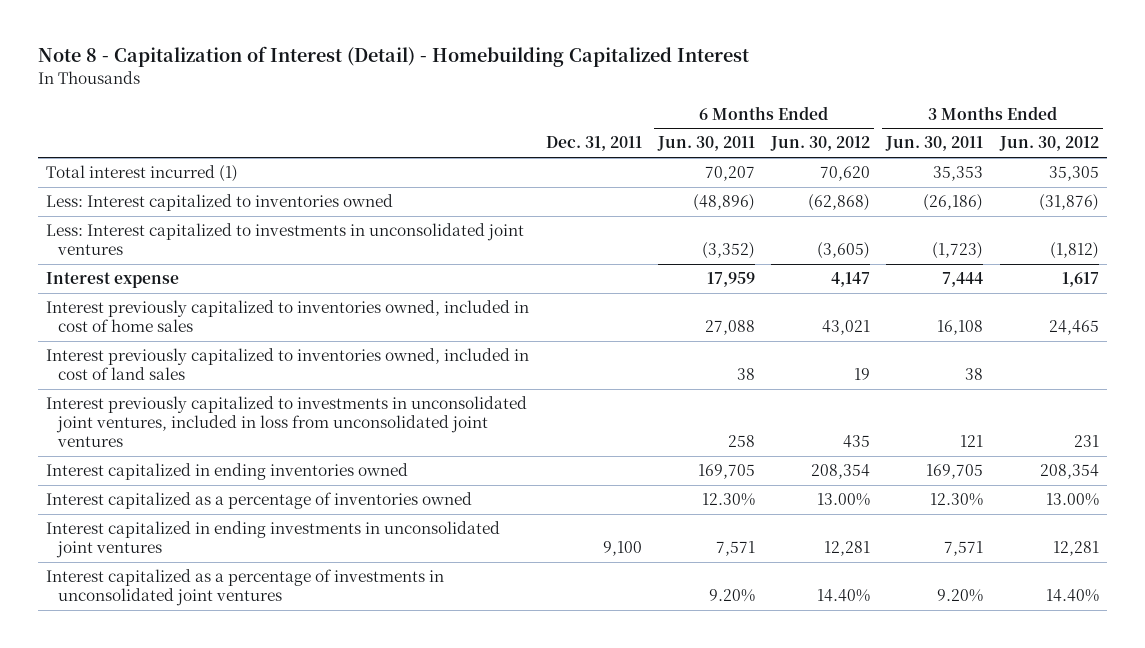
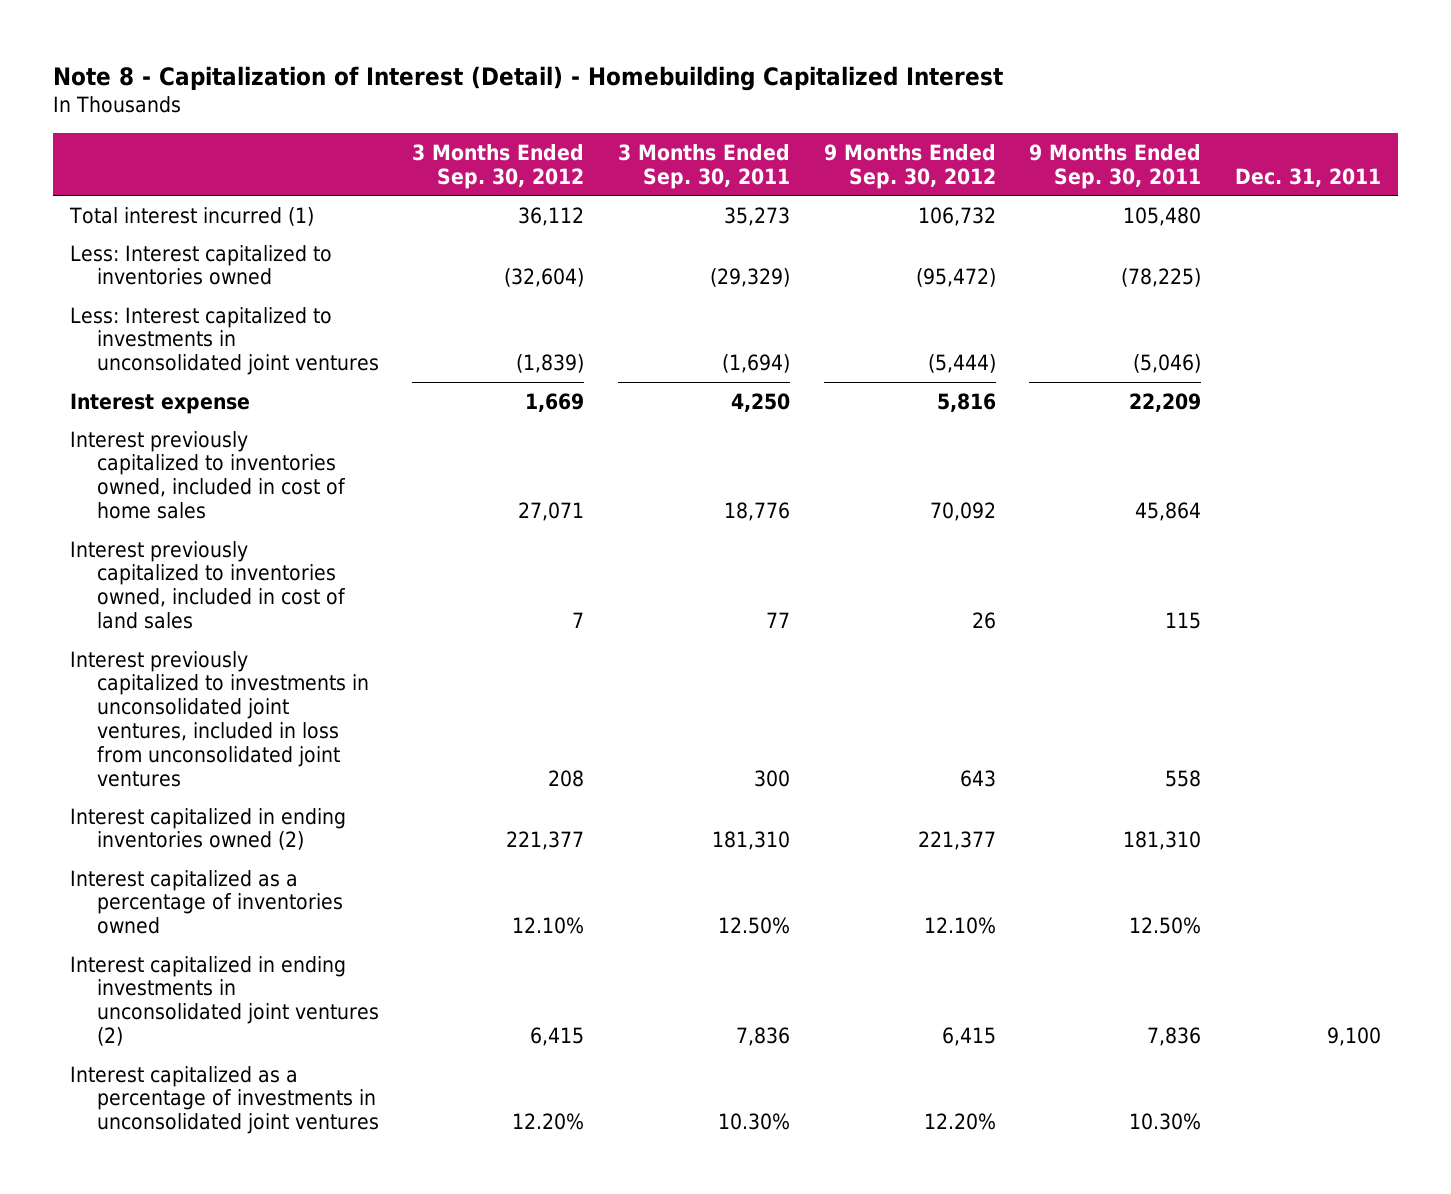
- | Dec. 31, 2011 | 6 Months Ended Jun. 30, 2011 | 6 Months Ended Jun. 30, 2012 | 3 Months Ended Jun. 30, 2011 | 3 Months Ended Jun. 30, 2012
+ | 3 Months Ended Sep. 30, 2012 | 3 Months Ended Sep. 30, 2011 | 9 Months Ended Sep. 30, 2012 | 9 Months Ended Sep. 30, 2011 | Dec. 31, 2011
- Interest capitalized in ending inventories owned | | 169,705 | 208,354 | 169,705 | 208,354
+ Interest capitalized in ending inventories owned (2) | 221,377 | 181,310 | 221,377 | 181,310 |
- Interest capitalized in ending investments in unconsolidated joint ventures | 9,100 | 7,571 | 12,281 | 7,571 | 12,281
+ Interest capitalized in ending investments in unconsolidated joint ventures (2) | 6,415 | 7,836 | 6,415 | 7,836 | 9,100

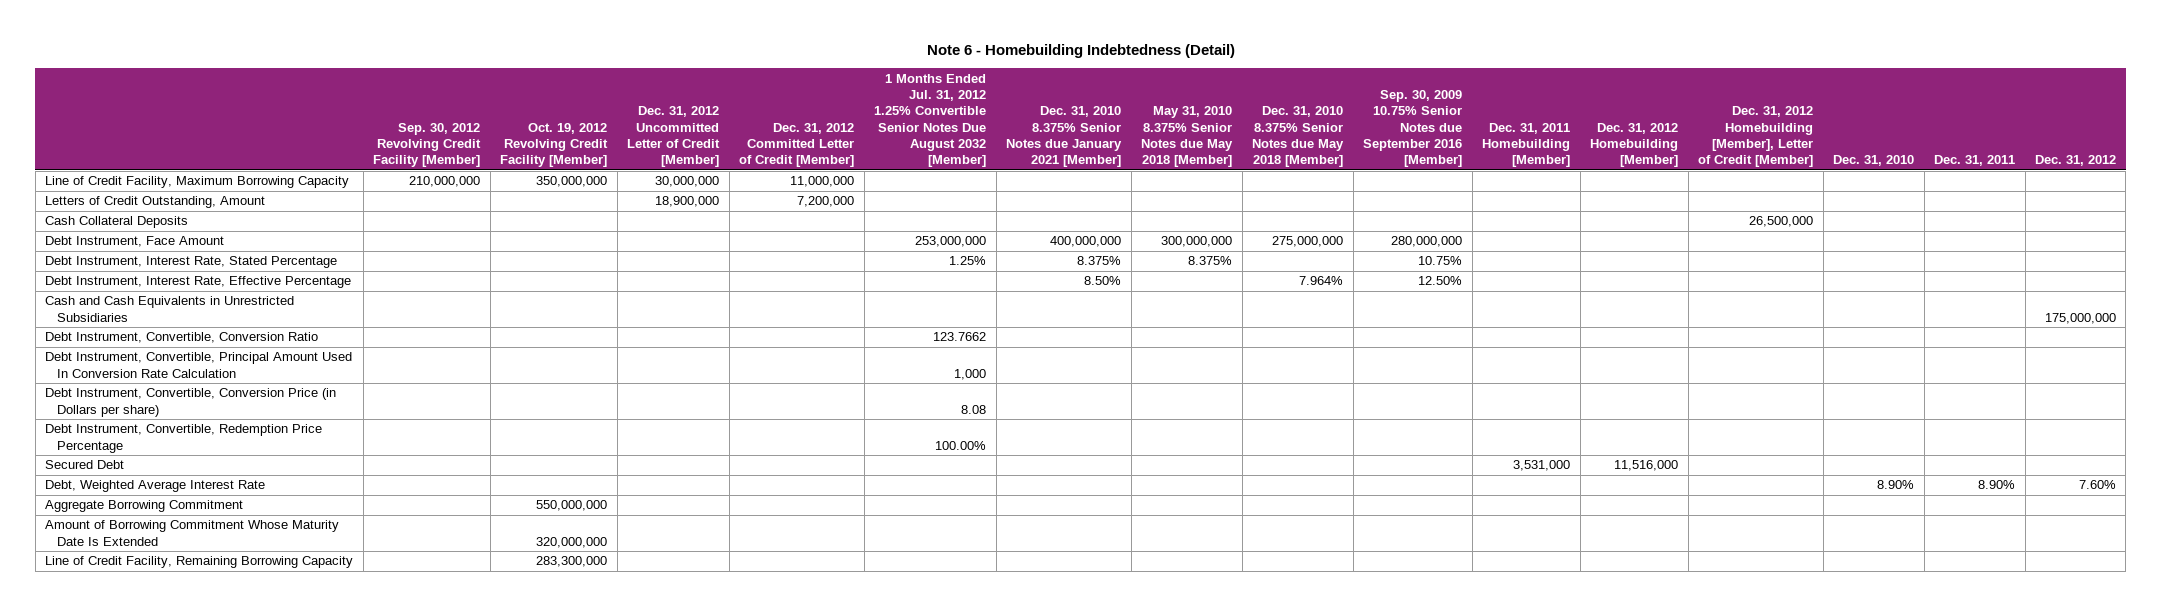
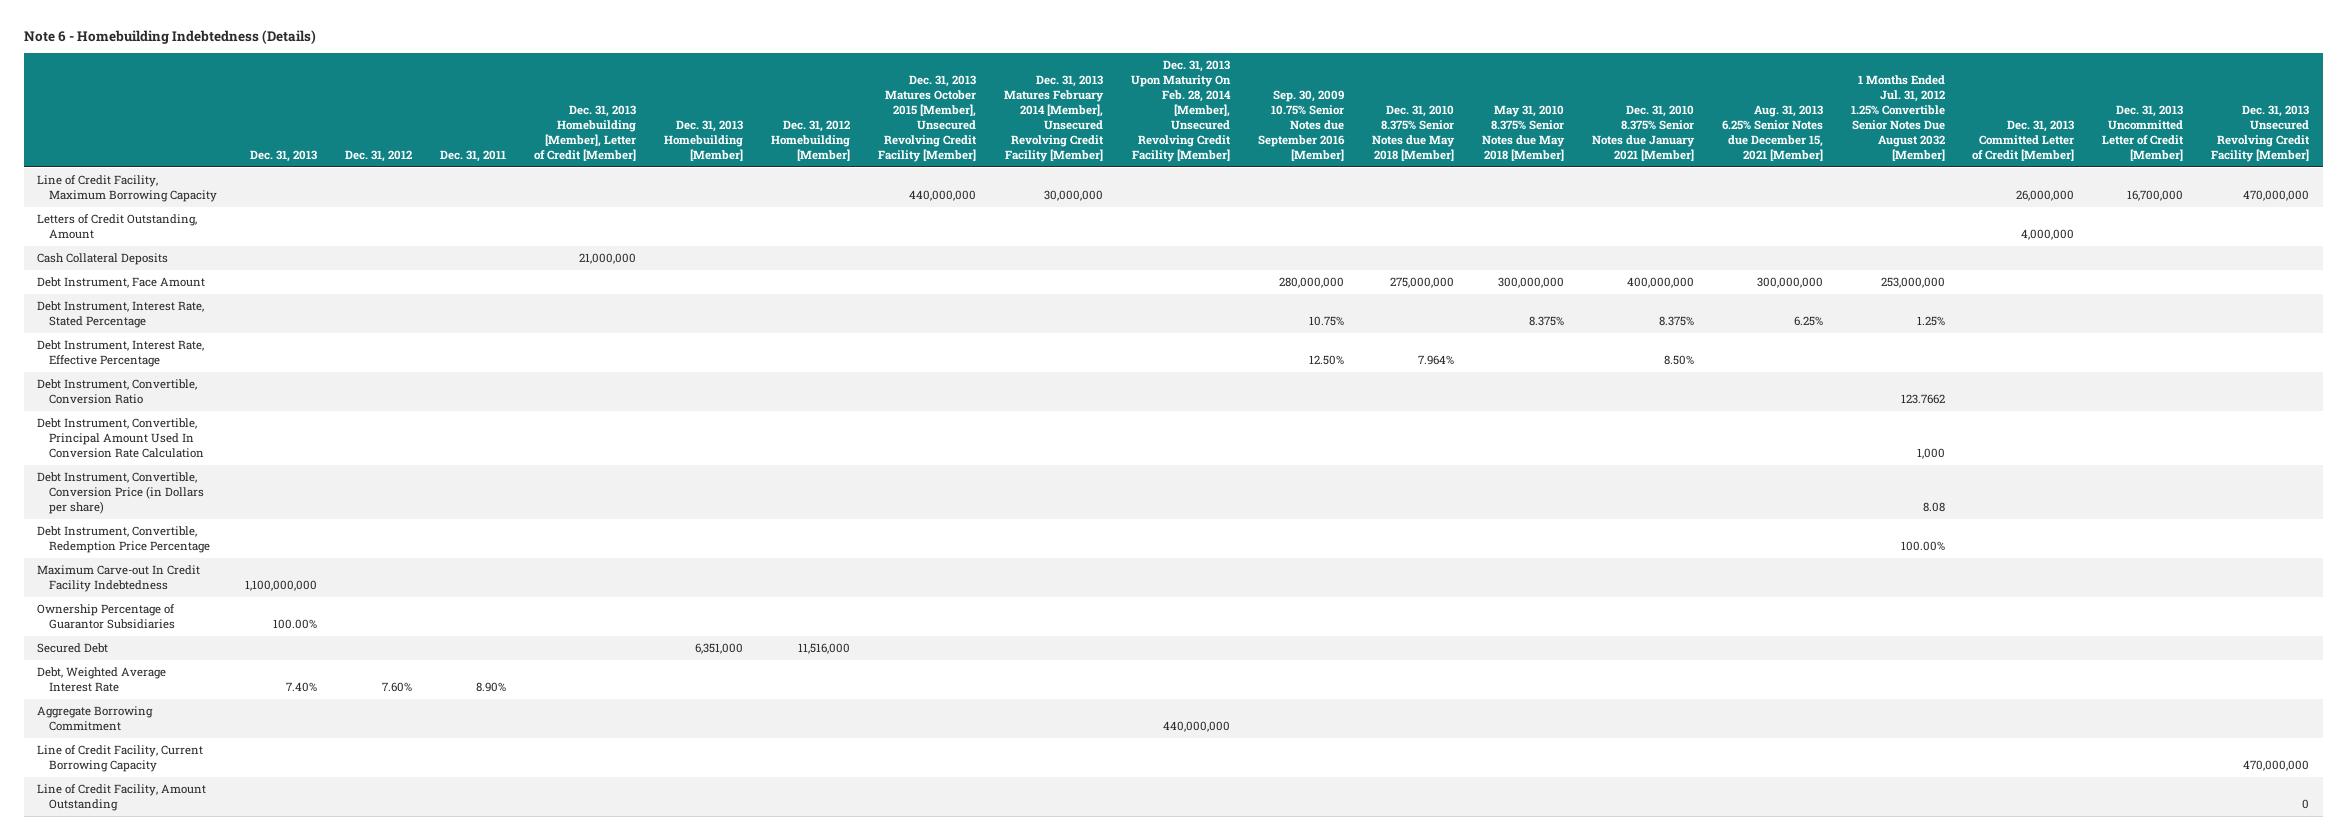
- Note 6 - Homebuilding Indebtedness (Detail)
+ Note 6 - Homebuilding Indebtedness (Details)
- | Sep. 30, 2012 Revolving Credit Facility [Member] | Oct. 19, 2012 Revolving Credit Facility [Member] | Dec. 31, 2012 Uncommitted Letter of Credit [Member] | Dec. 31, 2012 Committed Letter of Credit [Member] | 1 Months Ended Jul. 31, 2012 1.25% Convertible Senior Notes Due August 2032 [Member] | Dec. 31, 2010 8.375% Senior Notes due January 2021 [Member] | May 31, 2010 8.375% Senior Notes due May 2018 [Member] | Dec. 31, 2010 8.375% Senior Notes due May 2018 [Member] | Sep. 30, 2009 10.75% Senior Notes due September 2016 [Member] | Dec. 31, 2011 Homebuilding [Member] | Dec. 31, 2012 Homebuilding [Member] | Dec. 31, 2012 Homebuilding [Member], Letter of Credit [Member] | Dec. 31, 2010 | Dec. 31, 2011 | Dec. 31, 2012
+ | Dec. 31, 2013 | Dec. 31, 2012 | Dec. 31, 2011 | Dec. 31, 2013 Homebuilding [Member], Letter of Credit [Member] | Dec. 31, 2013 Homebuilding [Member] | Dec. 31, 2012 Homebuilding [Member] | Dec. 31, 2013 Matures October 2015 [Member], Unsecured Revolving Credit Facility [Member] | Dec. 31, 2013 Matures February 2014 [Member], Unsecured Revolving Credit Facility [Member] | Dec. 31, 2013 Upon Maturity On Feb. 28, 2014 [Member], Unsecured Revolving Credit Facility [Member] | Sep. 30, 2009 10.75% Senior Notes due September 2016 [Member] | Dec. 31, 2010 8.375% Senior Notes due May 2018 [Member] | May 31, 2010 8.375% Senior Notes due May 2018 [Member] | Dec. 31, 2010 8.375% Senior Notes due January 2021 [Member] | Aug. 31, 2013 6.25% Senior Notes due December 15, 2021 [Member] | 1 Months Ended Jul. 31, 2012 1.25% Convertible Senior Notes Due August 2032 [Member] | Dec. 31, 2013 Committed Letter of Credit [Member] | Dec. 31, 2013 Uncommitted Letter of Credit [Member] | Dec. 31, 2013 Unsecured Revolving Credit Facility [Member]
- Cash and Cash Equivalents in Unrestricted Subsidiaries | | | | | | | | | | | | | | | 175,000,000
+ Maximum Carve-out In Credit Facility Indebtedness | 1,100,000,000 | | | | | | | | | | | | | | | | |
+ Ownership Percentage of Guarantor Subsidiaries | 100.00% | | | | | | | | | | | | | | | | |
- Amount of Borrowing Commitment Whose Maturity Date Is Extended | | 320,000,000 | | | | | | | | | | | | |
- Line of Credit Facility, Remaining Borrowing Capacity | | 283,300,000 | | | | | | | | | | | | |
+ Line of Credit Facility, Current Borrowing Capacity | | | | | | | | | | | | | | | | | | 470,000,000
+ Line of Credit Facility, Amount Outstanding | | | | | | | | | | | | | | | | | | 0

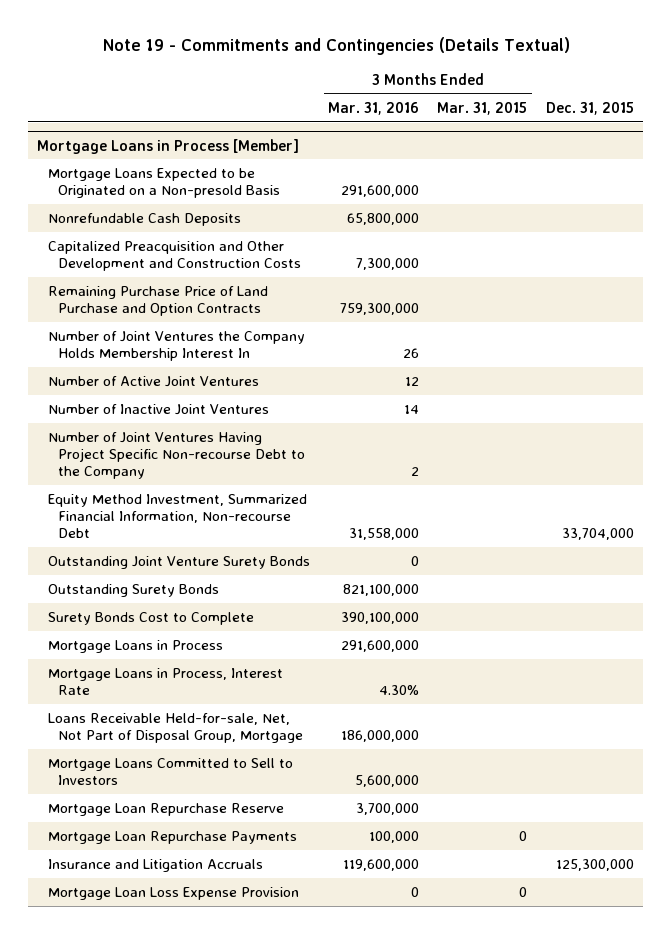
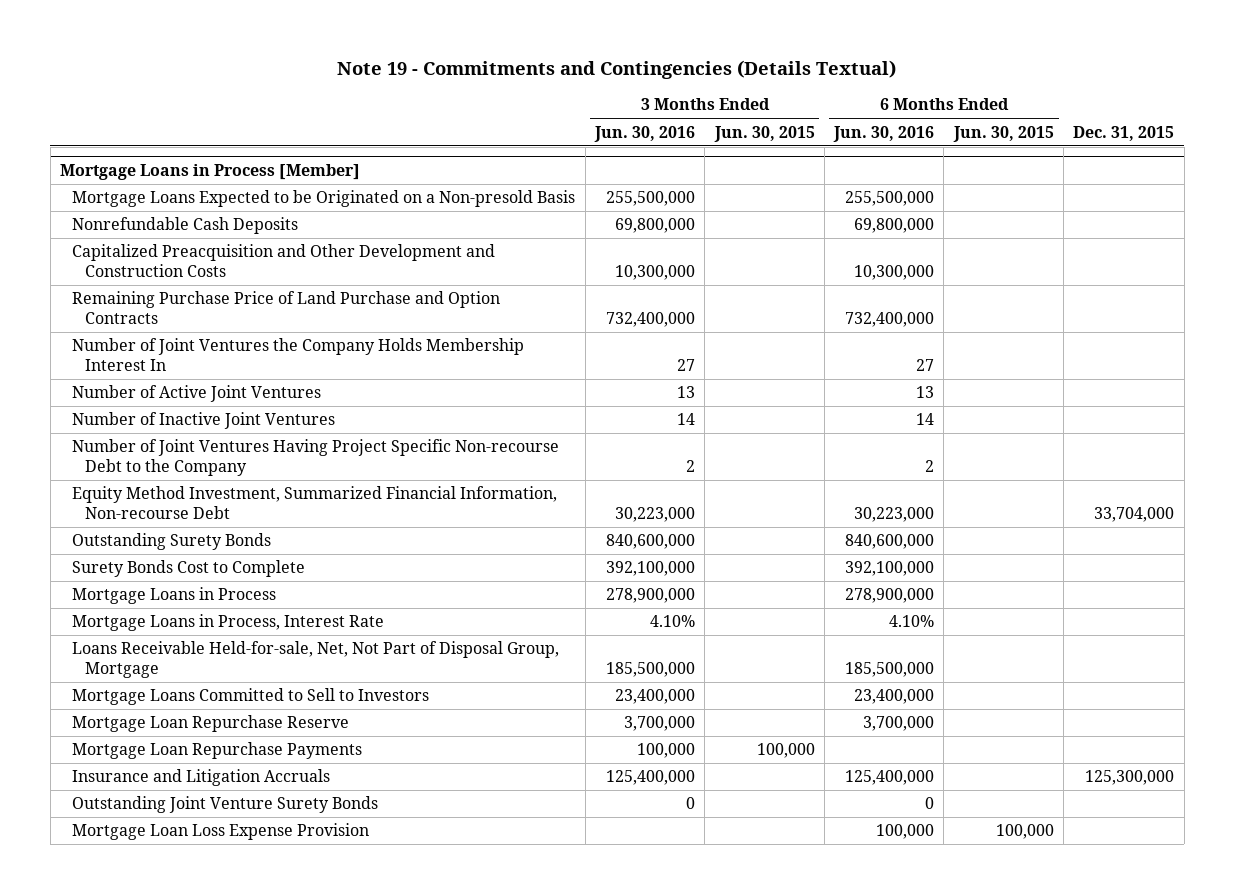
- | 3 Months Ended Mar. 31, 2016 | 3 Months Ended Mar. 31, 2015 | Dec. 31, 2015
+ | 3 Months Ended Jun. 30, 2016 | 3 Months Ended Jun. 30, 2015 | 6 Months Ended Jun. 30, 2016 | 6 Months Ended Jun. 30, 2015 | Dec. 31, 2015
@ Mortgage Loans in Process [Member]
moved down: Outstanding Joint Venture Surety Bonds | 0 | | 0 | |

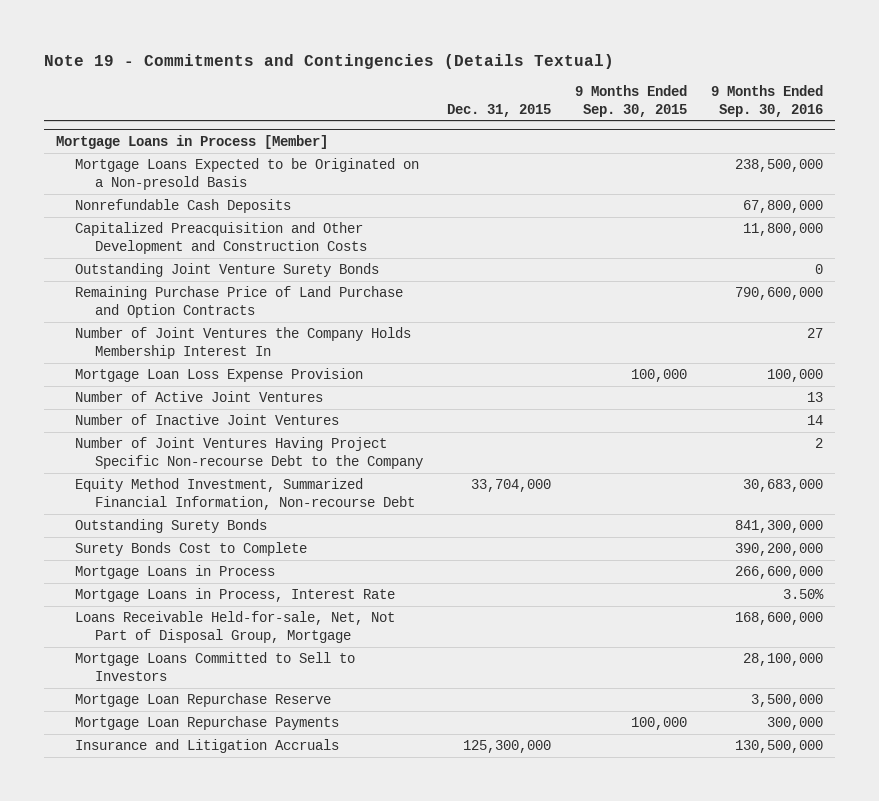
- | 3 Months Ended Jun. 30, 2016 | 3 Months Ended Jun. 30, 2015 | 6 Months Ended Jun. 30, 2016 | 6 Months Ended Jun. 30, 2015 | Dec. 31, 2015
+ | Dec. 31, 2015 | 9 Months Ended Sep. 30, 2015 | 9 Months Ended Sep. 30, 2016
@ Mortgage Loans in Process [Member]
moved up: Outstanding Joint Venture Surety Bonds | | | 0
moved up: Mortgage Loan Loss Expense Provision | | 100,000 | 100,000

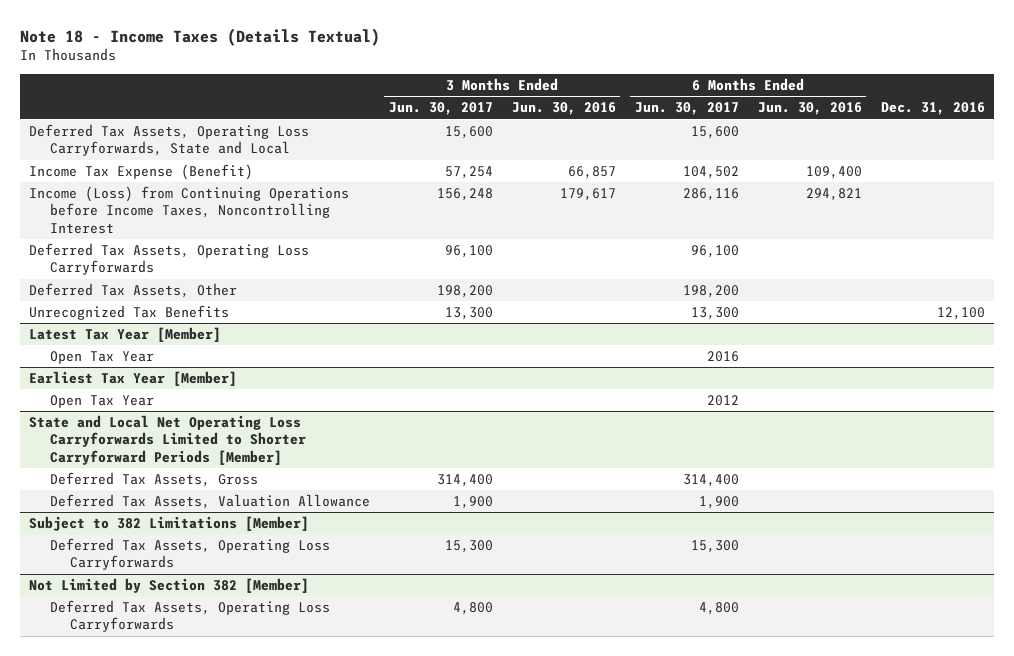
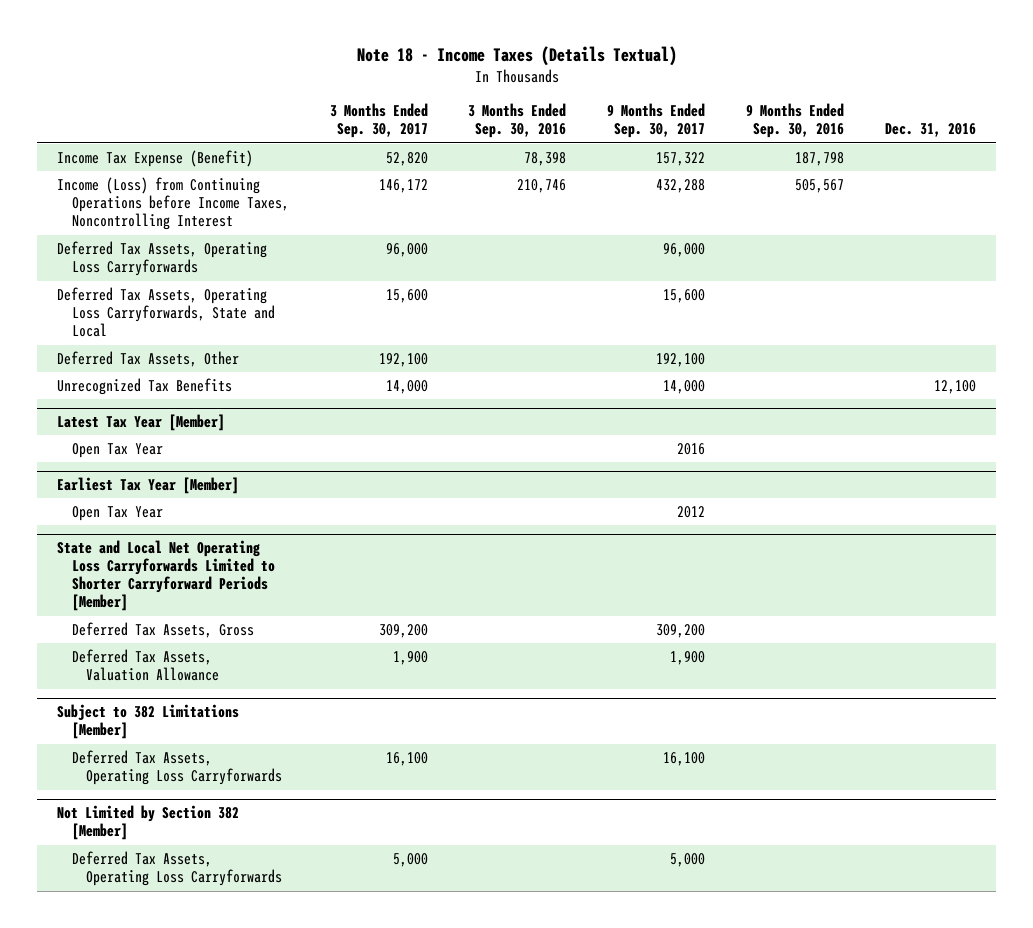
- | 3 Months Ended Jun. 30, 2017 | 3 Months Ended Jun. 30, 2016 | 6 Months Ended Jun. 30, 2017 | 6 Months Ended Jun. 30, 2016 | Dec. 31, 2016
+ | 3 Months Ended Sep. 30, 2017 | 3 Months Ended Sep. 30, 2016 | 9 Months Ended Sep. 30, 2017 | 9 Months Ended Sep. 30, 2016 | Dec. 31, 2016
moved down: Deferred Tax Assets, Operating Loss Carryforwards, State and Local | 15,600 | | 15,600 | |

